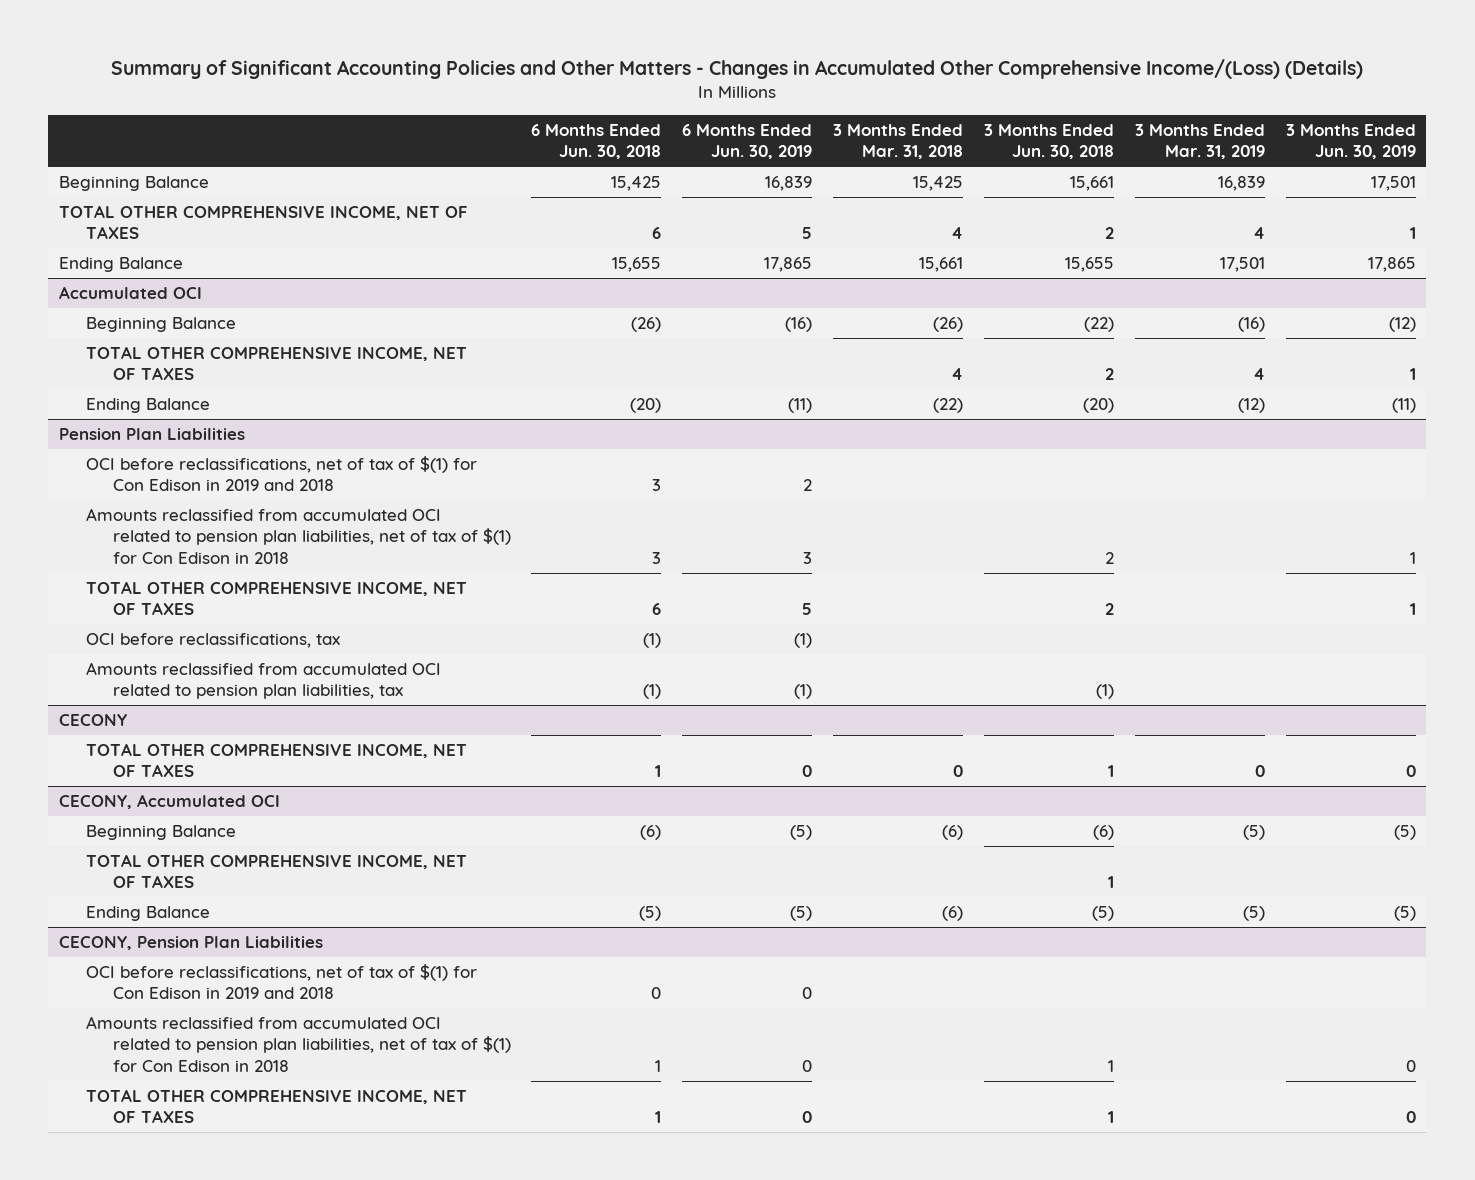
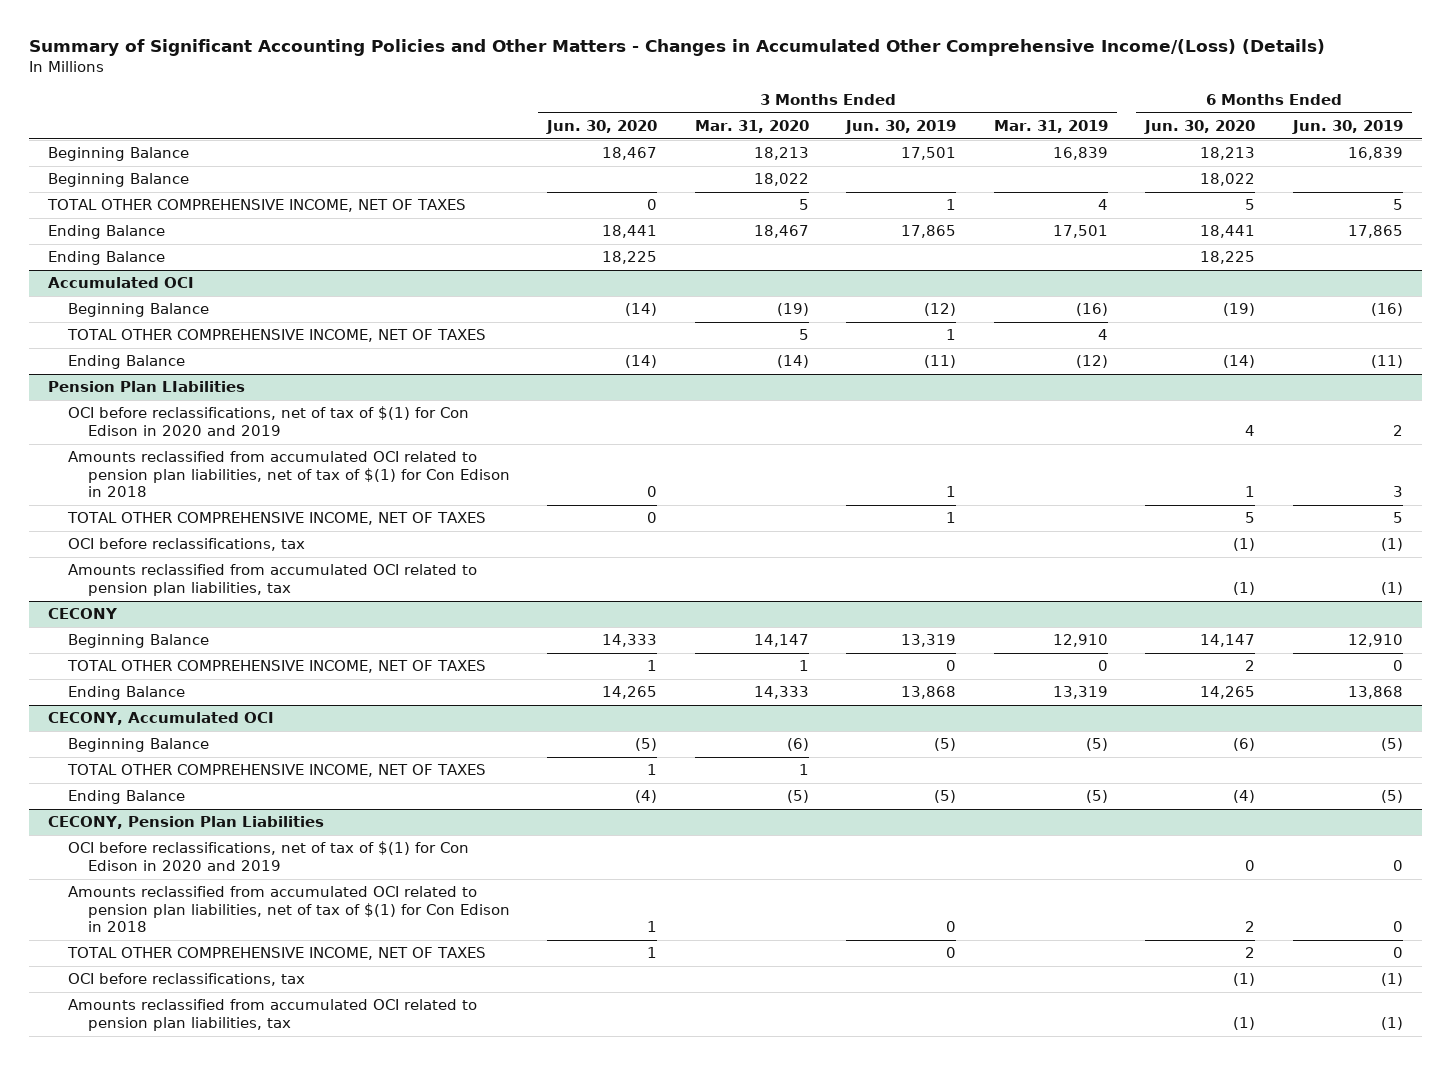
- | 6 Months Ended Jun. 30, 2018 | 6 Months Ended Jun. 30, 2019 | 3 Months Ended Mar. 31, 2018 | 3 Months Ended Jun. 30, 2018 | 3 Months Ended Mar. 31, 2019 | 3 Months Ended Jun. 30, 2019
+ | 3 Months Ended Jun. 30, 2020 | 3 Months Ended Mar. 31, 2020 | 3 Months Ended Jun. 30, 2019 | 3 Months Ended Mar. 31, 2019 | 6 Months Ended Jun. 30, 2020 | 6 Months Ended Jun. 30, 2019
+ Beginning Balance | | 18,022 | | | 18,022 |
+ Ending Balance | 18,225 | | | | 18,225 |
- Pension Plan Liabilities
- OCI before reclassifications, net of tax of $(1) for Con Edison in 2019 and 2018 | 3 | 2 | | | |
+ Pension Plan LIabilities
+ OCI before reclassifications, net of tax of $(1) for Con Edison in 2020 and 2019 | | | | | 4 | 2
@ CECONY
+ Beginning Balance | 14,333 | 14,147 | 13,319 | 12,910 | 14,147 | 12,910
+ Ending Balance | 14,265 | 14,333 | 13,868 | 13,319 | 14,265 | 13,868
@ CECONY, Pension Plan Liabilities
- OCI before reclassifications, net of tax of $(1) for Con Edison in 2019 and 2018 | 0 | 0 | | | |
+ OCI before reclassifications, net of tax of $(1) for Con Edison in 2020 and 2019 | | | | | 0 | 0
+ OCI before reclassifications, tax | | | | | (1) | (1)
+ Amounts reclassified from accumulated OCI related to pension plan liabilities, tax | | | | | (1) | (1)

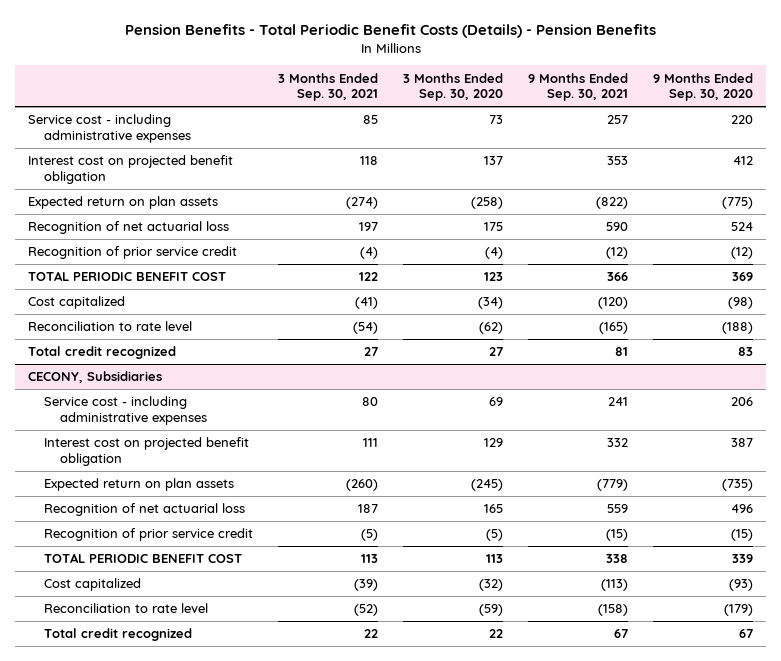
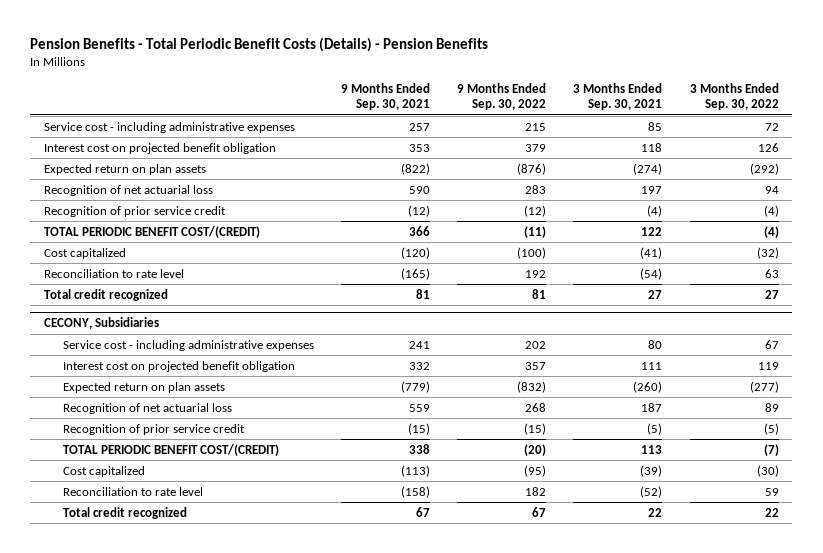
- | 3 Months Ended Sep. 30, 2021 | 3 Months Ended Sep. 30, 2020 | 9 Months Ended Sep. 30, 2021 | 9 Months Ended Sep. 30, 2020
+ | 9 Months Ended Sep. 30, 2021 | 9 Months Ended Sep. 30, 2022 | 3 Months Ended Sep. 30, 2021 | 3 Months Ended Sep. 30, 2022
- TOTAL PERIODIC BENEFIT COST | 122 | 123 | 366 | 369
+ TOTAL PERIODIC BENEFIT COST/(CREDIT) | 366 | (11) | 122 | (4)
@ CECONY, Subsidiaries
- TOTAL PERIODIC BENEFIT COST | 113 | 113 | 338 | 339
+ TOTAL PERIODIC BENEFIT COST/(CREDIT) | 338 | (20) | 113 | (7)

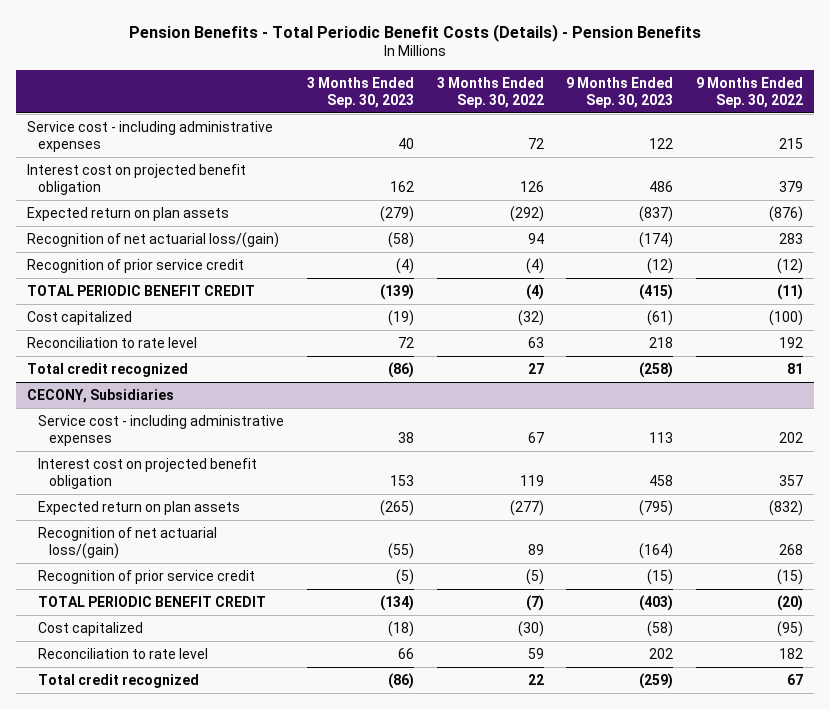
- | 9 Months Ended Sep. 30, 2021 | 9 Months Ended Sep. 30, 2022 | 3 Months Ended Sep. 30, 2021 | 3 Months Ended Sep. 30, 2022
+ | 3 Months Ended Sep. 30, 2023 | 3 Months Ended Sep. 30, 2022 | 9 Months Ended Sep. 30, 2023 | 9 Months Ended Sep. 30, 2022
- Recognition of net actuarial loss | 590 | 283 | 197 | 94
+ Recognition of net actuarial loss/(gain) | (58) | 94 | (174) | 283
- TOTAL PERIODIC BENEFIT COST/(CREDIT) | 366 | (11) | 122 | (4)
+ TOTAL PERIODIC BENEFIT CREDIT | (139) | (4) | (415) | (11)
@ CECONY, Subsidiaries
- Recognition of net actuarial loss | 559 | 268 | 187 | 89
+ Recognition of net actuarial loss/(gain) | (55) | 89 | (164) | 268
- TOTAL PERIODIC BENEFIT COST/(CREDIT) | 338 | (20) | 113 | (7)
+ TOTAL PERIODIC BENEFIT CREDIT | (134) | (7) | (403) | (20)

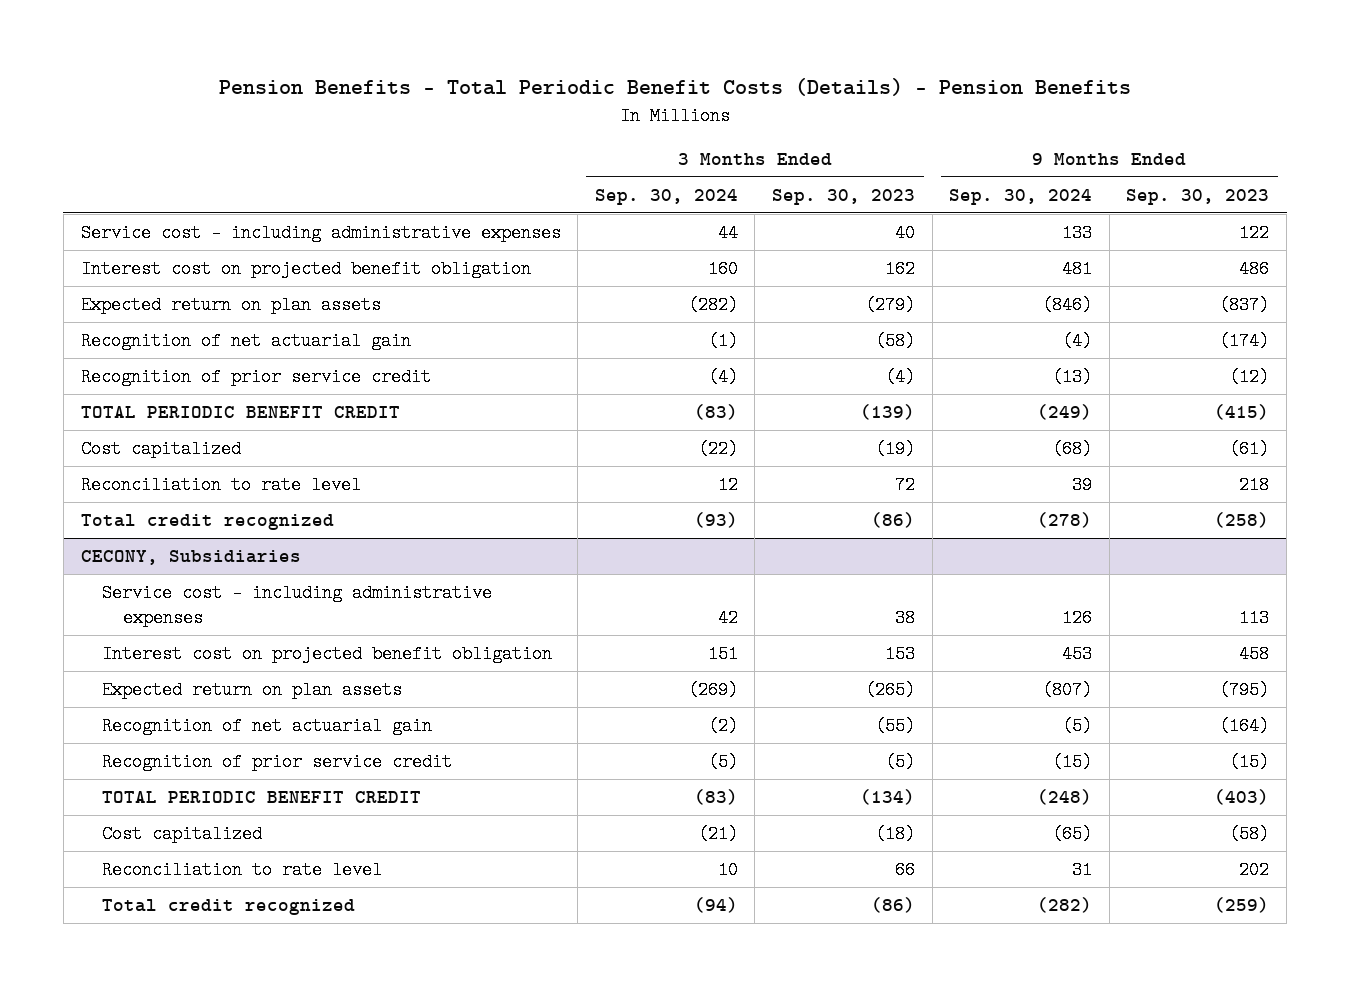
- | 3 Months Ended Sep. 30, 2023 | 3 Months Ended Sep. 30, 2022 | 9 Months Ended Sep. 30, 2023 | 9 Months Ended Sep. 30, 2022
+ | 3 Months Ended Sep. 30, 2024 | 3 Months Ended Sep. 30, 2023 | 9 Months Ended Sep. 30, 2024 | 9 Months Ended Sep. 30, 2023
- Recognition of net actuarial loss/(gain) | (58) | 94 | (174) | 283
+ Recognition of net actuarial gain | (1) | (58) | (4) | (174)
@ CECONY, Subsidiaries
- Recognition of net actuarial loss/(gain) | (55) | 89 | (164) | 268
+ Recognition of net actuarial gain | (2) | (55) | (5) | (164)

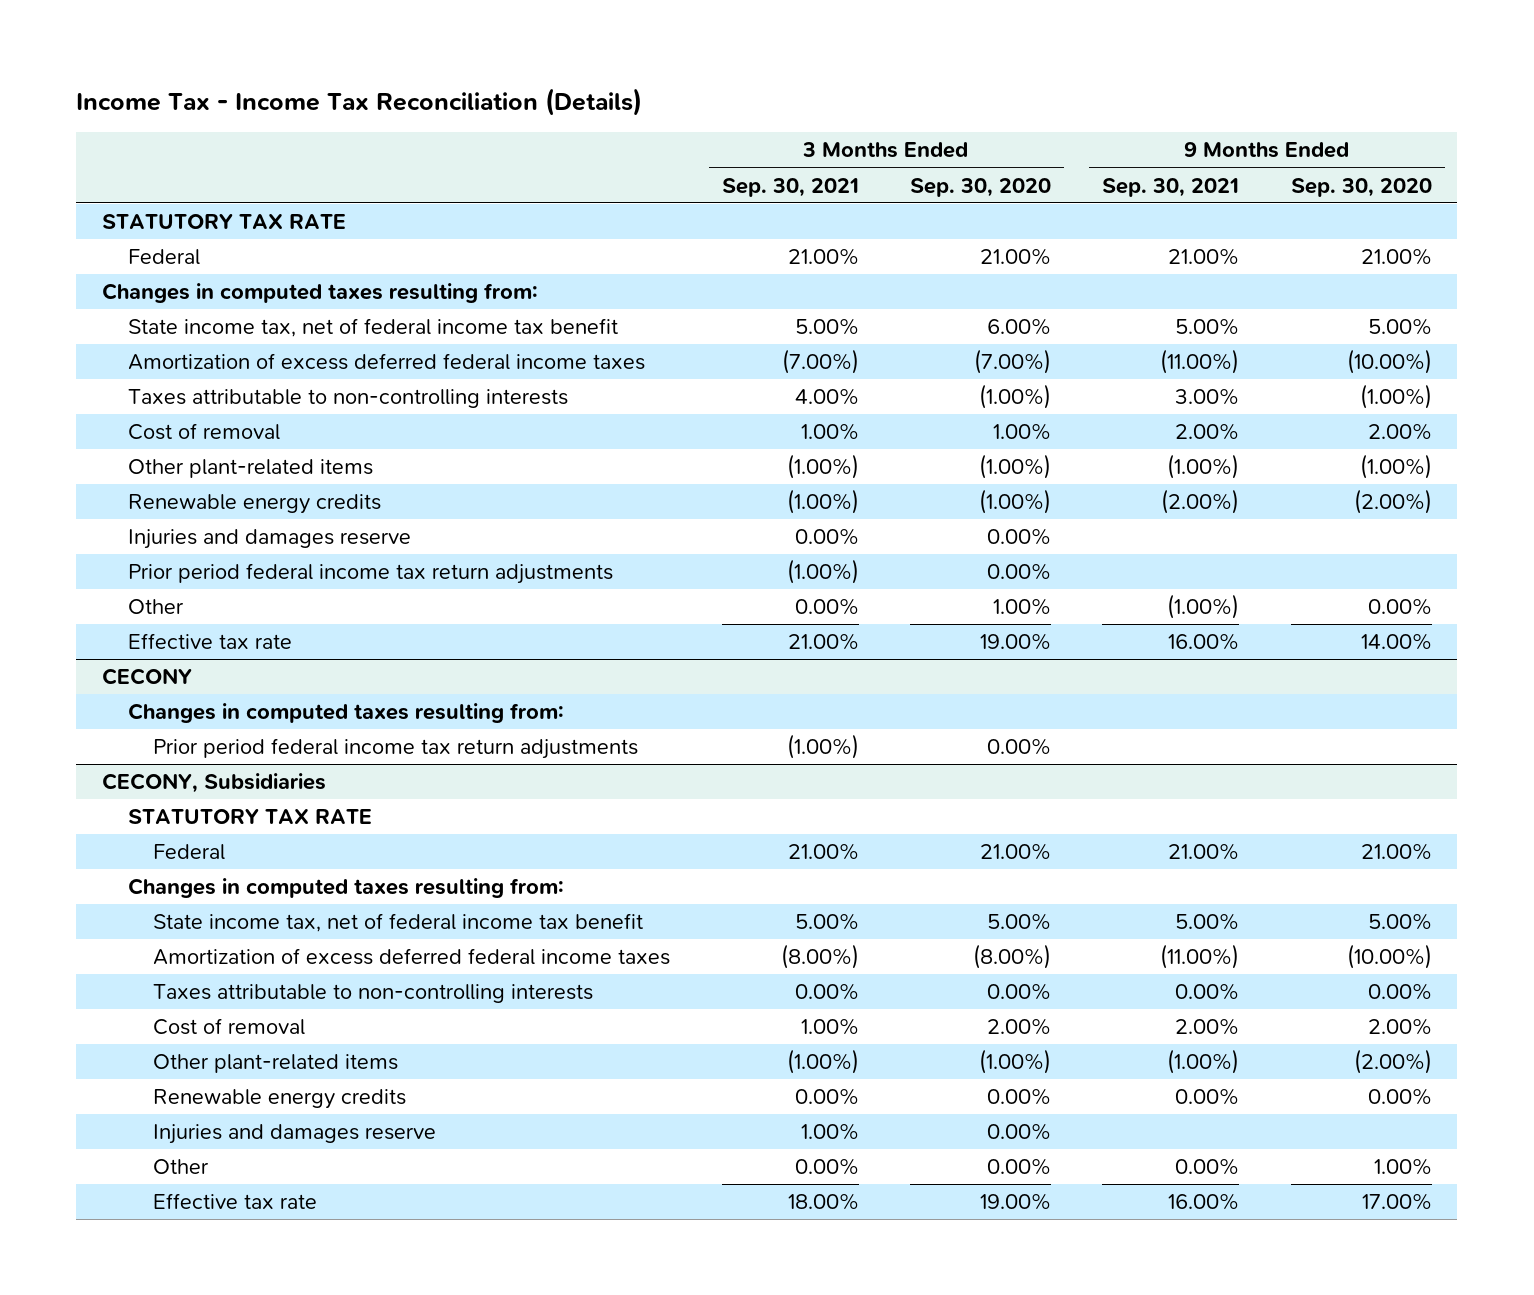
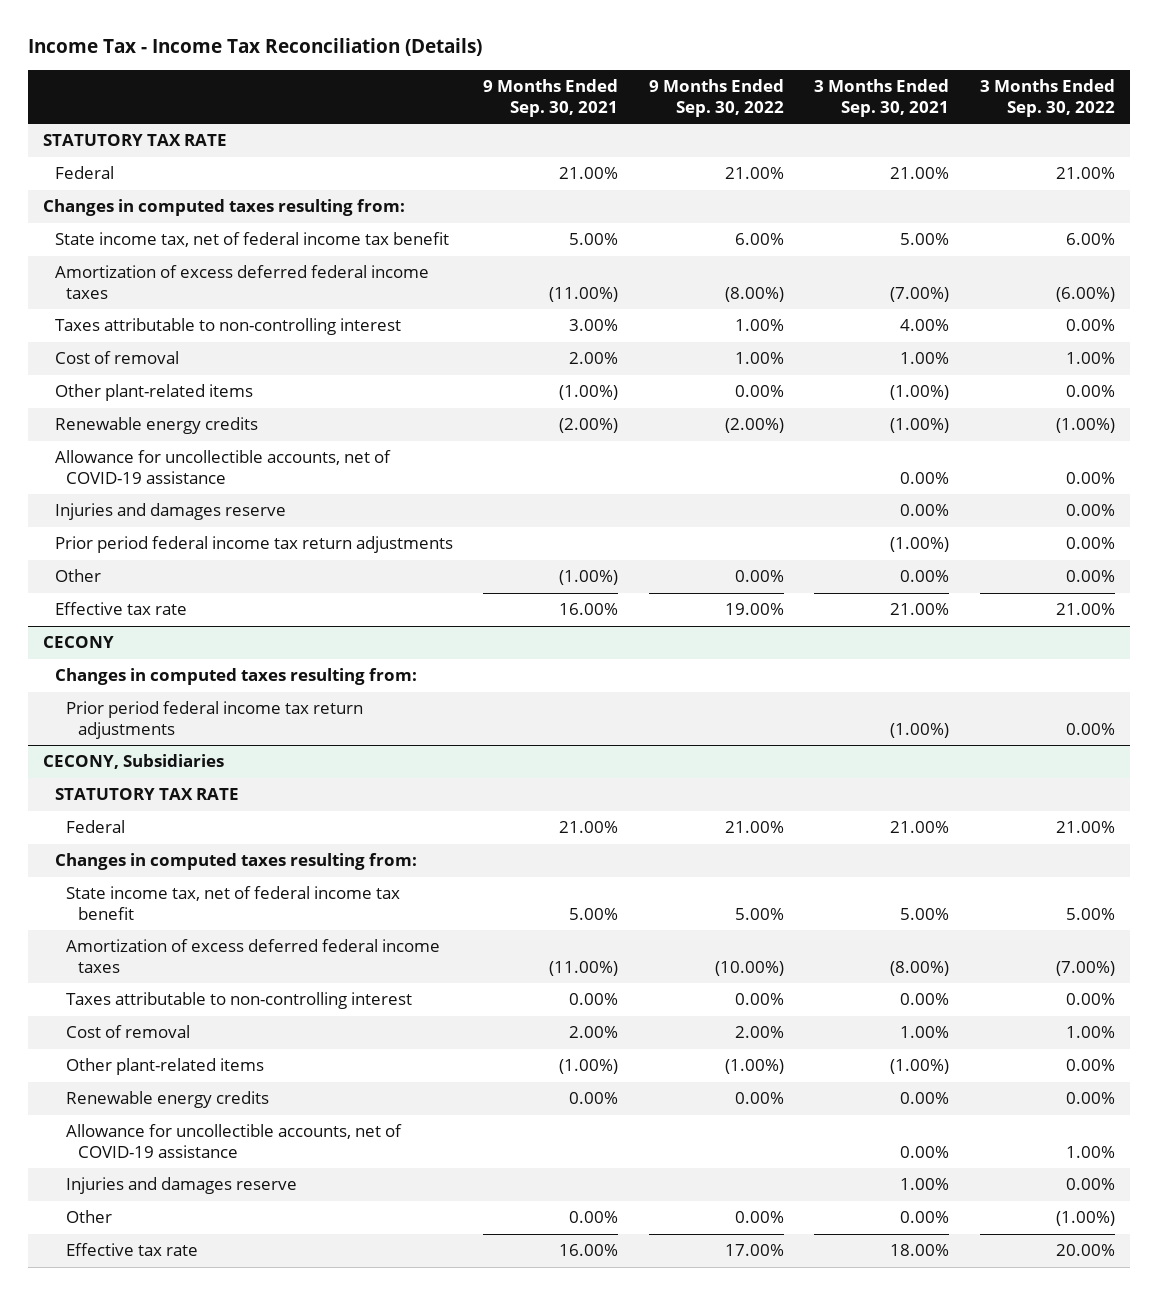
- | 3 Months Ended Sep. 30, 2021 | 3 Months Ended Sep. 30, 2020 | 9 Months Ended Sep. 30, 2021 | 9 Months Ended Sep. 30, 2020
+ | 9 Months Ended Sep. 30, 2021 | 9 Months Ended Sep. 30, 2022 | 3 Months Ended Sep. 30, 2021 | 3 Months Ended Sep. 30, 2022
- Taxes attributable to non-controlling interests | 4.00% | (1.00%) | 3.00% | (1.00%)
+ Taxes attributable to non-controlling interest | 3.00% | 1.00% | 4.00% | 0.00%
+ Allowance for uncollectible accounts, net of COVID-19 assistance | | | 0.00% | 0.00%
@ CECONY, Subsidiaries
- Taxes attributable to non-controlling interests | 0.00% | 0.00% | 0.00% | 0.00%
+ Taxes attributable to non-controlling interest | 0.00% | 0.00% | 0.00% | 0.00%
+ Allowance for uncollectible accounts, net of COVID-19 assistance | | | 0.00% | 1.00%

